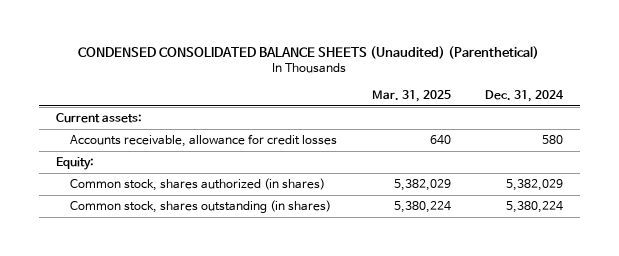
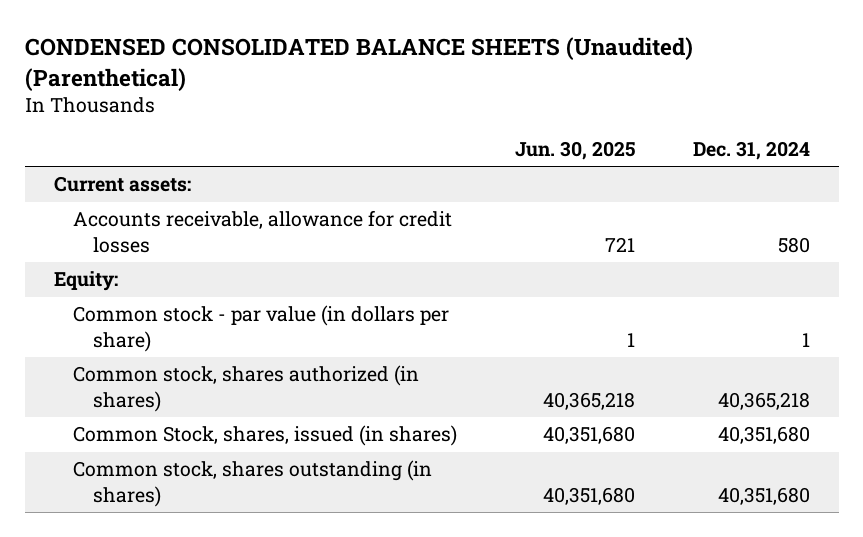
- | Mar. 31, 2025 | Dec. 31, 2024
+ | Jun. 30, 2025 | Dec. 31, 2024
- Common stock, shares authorized (in shares) | 5,382,029 | 5,382,029
- Common stock, shares outstanding (in shares) | 5,380,224 | 5,380,224
+ Common stock - par value (in dollars per share) | 1 | 1
+ Common stock, shares authorized (in shares) | 40,365,218 | 40,365,218
+ Common Stock, shares, issued (in shares) | 40,351,680 | 40,351,680
+ Common stock, shares outstanding (in shares) | 40,351,680 | 40,351,680

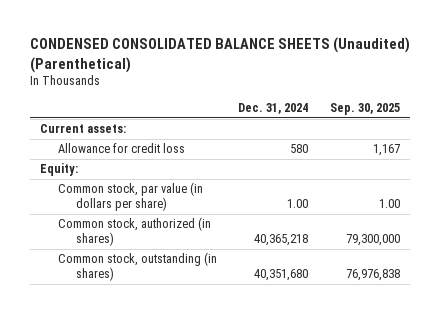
- | Jun. 30, 2025 | Dec. 31, 2024
+ | Dec. 31, 2024 | Sep. 30, 2025
- Accounts receivable, allowance for credit losses | 721 | 580
+ Allowance for credit loss | 580 | 1,167
- Common stock - par value (in dollars per share) | 1 | 1
- Common stock, shares authorized (in shares) | 40,365,218 | 40,365,218
- Common Stock, shares, issued (in shares) | 40,351,680 | 40,351,680
- Common stock, shares outstanding (in shares) | 40,351,680 | 40,351,680
+ Common stock, par value (in dollars per share) | 1.00 | 1.00
+ Common stock, authorized (in shares) | 40,365,218 | 79,300,000
+ Common stock, outstanding (in shares) | 40,351,680 | 76,976,838

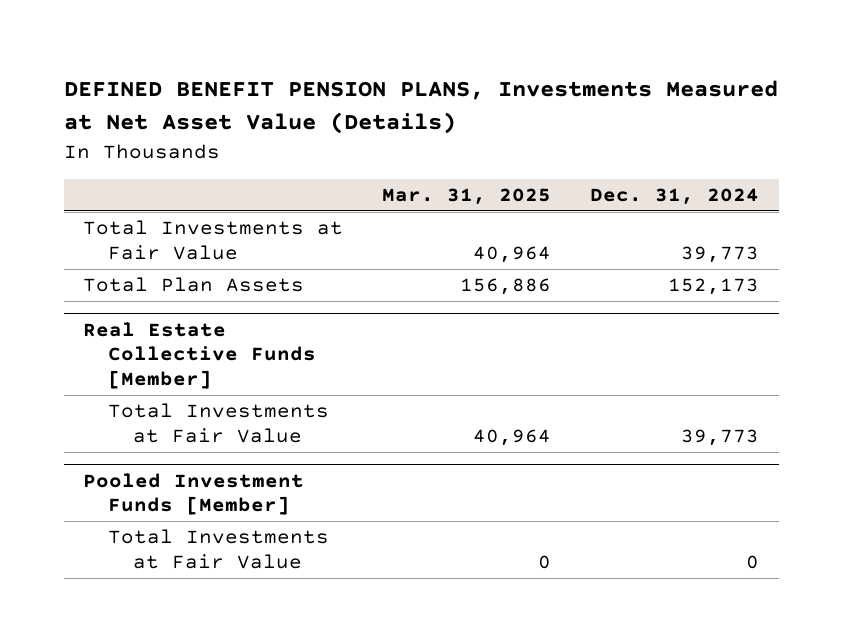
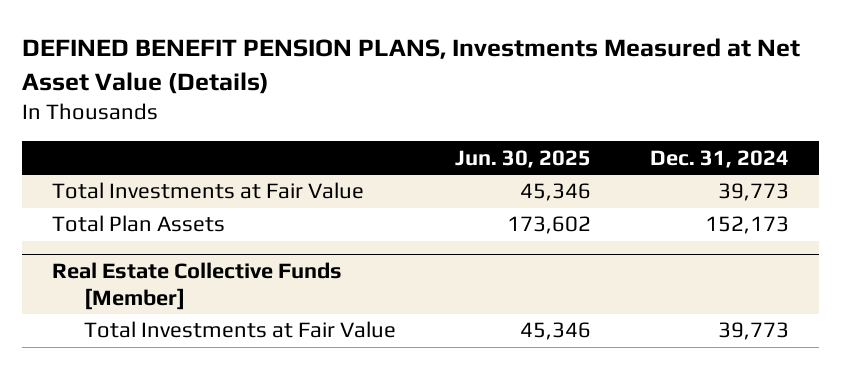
- | Mar. 31, 2025 | Dec. 31, 2024
+ | Jun. 30, 2025 | Dec. 31, 2024
- Pooled Investment Funds [Member]
- Total Investments at Fair Value | 0 | 0

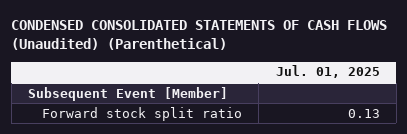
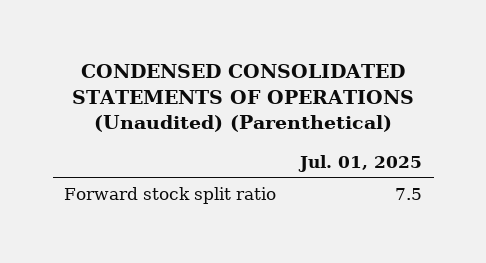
- CONDENSED CONSOLIDATED STATEMENTS OF CASH FLOWS (Unaudited) (Parenthetical)
+ CONDENSED CONSOLIDATED STATEMENTS OF OPERATIONS (Unaudited) (Parenthetical)
- Subsequent Event [Member]
- Forward stock split ratio | 0.13
+ Forward stock split ratio | 7.5

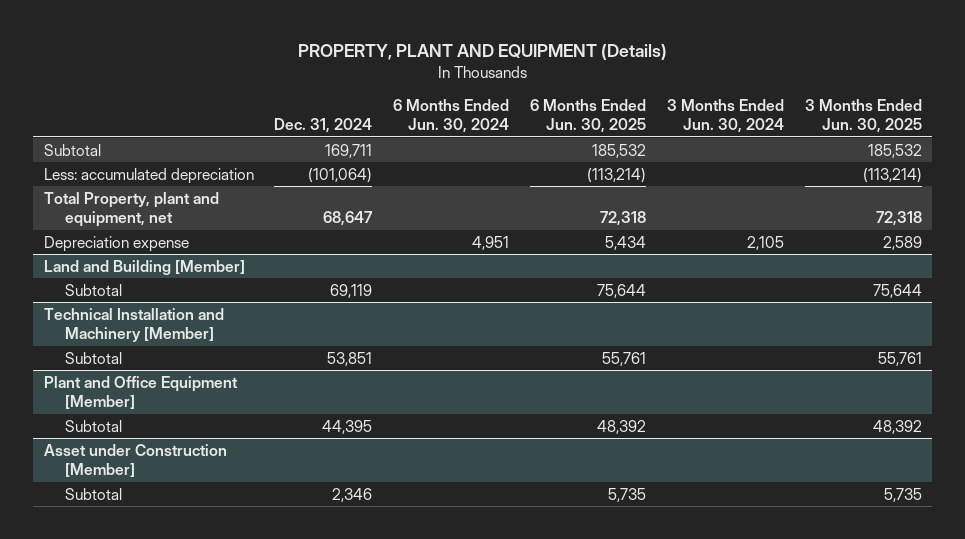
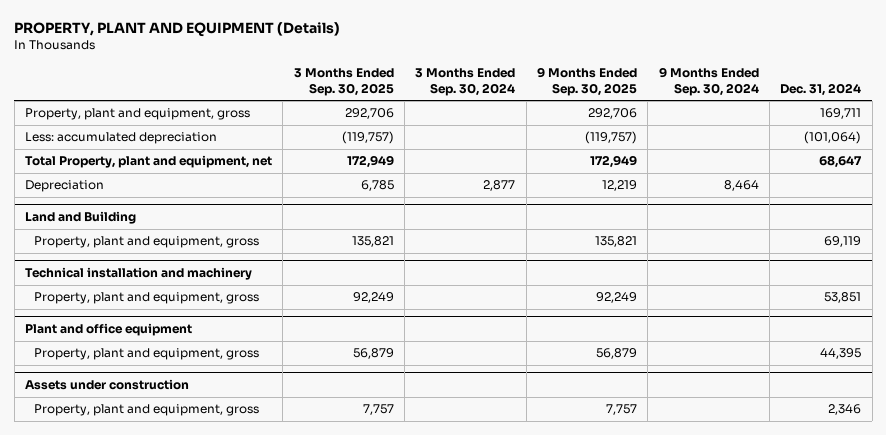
- | Dec. 31, 2024 | 6 Months Ended Jun. 30, 2024 | 6 Months Ended Jun. 30, 2025 | 3 Months Ended Jun. 30, 2024 | 3 Months Ended Jun. 30, 2025
+ | 3 Months Ended Sep. 30, 2025 | 3 Months Ended Sep. 30, 2024 | 9 Months Ended Sep. 30, 2025 | 9 Months Ended Sep. 30, 2024 | Dec. 31, 2024
- Subtotal | 169,711 | | 185,532 | | 185,532
+ Property, plant and equipment, gross | 292,706 | | 292,706 | | 169,711
- Depreciation expense | | 4,951 | 5,434 | 2,105 | 2,589
- Land and Building [Member]
- Subtotal | 69,119 | | 75,644 | | 75,644
- Technical Installation and Machinery [Member]
- Subtotal | 53,851 | | 55,761 | | 55,761
- Plant and Office Equipment [Member]
- Subtotal | 44,395 | | 48,392 | | 48,392
- Asset under Construction [Member]
- Subtotal | 2,346 | | 5,735 | | 5,735
+ Depreciation | 6,785 | 2,877 | 12,219 | 8,464 |
+ Land and Building
+ Property, plant and equipment, gross | 135,821 | | 135,821 | | 69,119
+ Technical installation and machinery
+ Property, plant and equipment, gross | 92,249 | | 92,249 | | 53,851
+ Plant and office equipment
+ Property, plant and equipment, gross | 56,879 | | 56,879 | | 44,395
+ Assets under construction
+ Property, plant and equipment, gross | 7,757 | | 7,757 | | 2,346

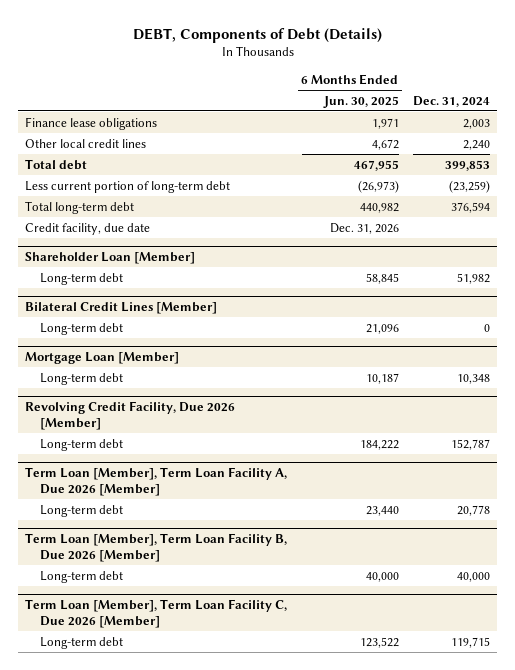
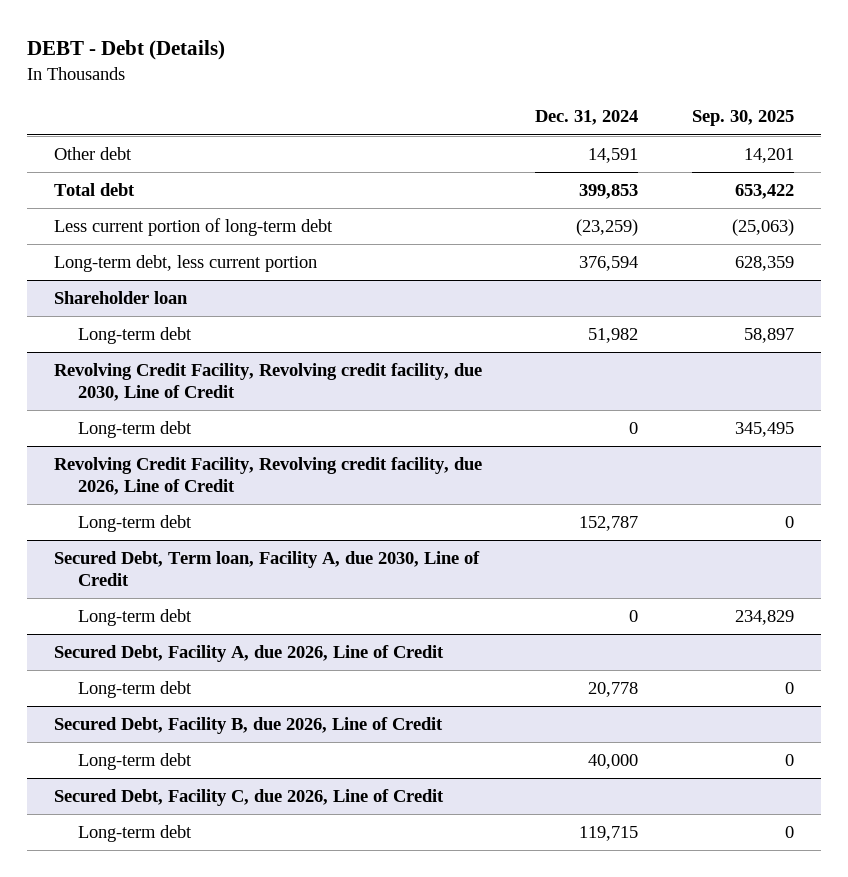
- DEBT, Components of Debt (Details)
+ DEBT - Debt (Details)
- | 6 Months Ended Jun. 30, 2025 | Dec. 31, 2024
+ | Dec. 31, 2024 | Sep. 30, 2025
- Finance lease obligations | 1,971 | 2,003
- Other local credit lines | 4,672 | 2,240
+ Other debt | 14,591 | 14,201
- Total long-term debt | 440,982 | 376,594
- Credit facility, due date | Dec. 31, 2026 |
- Shareholder Loan [Member]
+ Long-term debt, less current portion | 376,594 | 628,359
+ Shareholder loan
- Bilateral Credit Lines [Member]
+ Revolving Credit Facility, Revolving credit facility, due 2030, Line of Credit
- Mortgage Loan [Member]
- Long-term debt | 10,187 | 10,348
- Revolving Credit Facility, Due 2026 [Member]
+ Revolving Credit Facility, Revolving credit facility, due 2026, Line of Credit
- Term Loan [Member], Term Loan Facility A, Due 2026 [Member]
+ Secured Debt, Term loan, Facility A, due 2030, Line of Credit
+ Long-term debt | 0 | 234,829
+ Secured Debt, Facility A, due 2026, Line of Credit
- Term Loan [Member], Term Loan Facility B, Due 2026 [Member]
+ Secured Debt, Facility B, due 2026, Line of Credit
- Term Loan [Member], Term Loan Facility C, Due 2026 [Member]
+ Secured Debt, Facility C, due 2026, Line of Credit

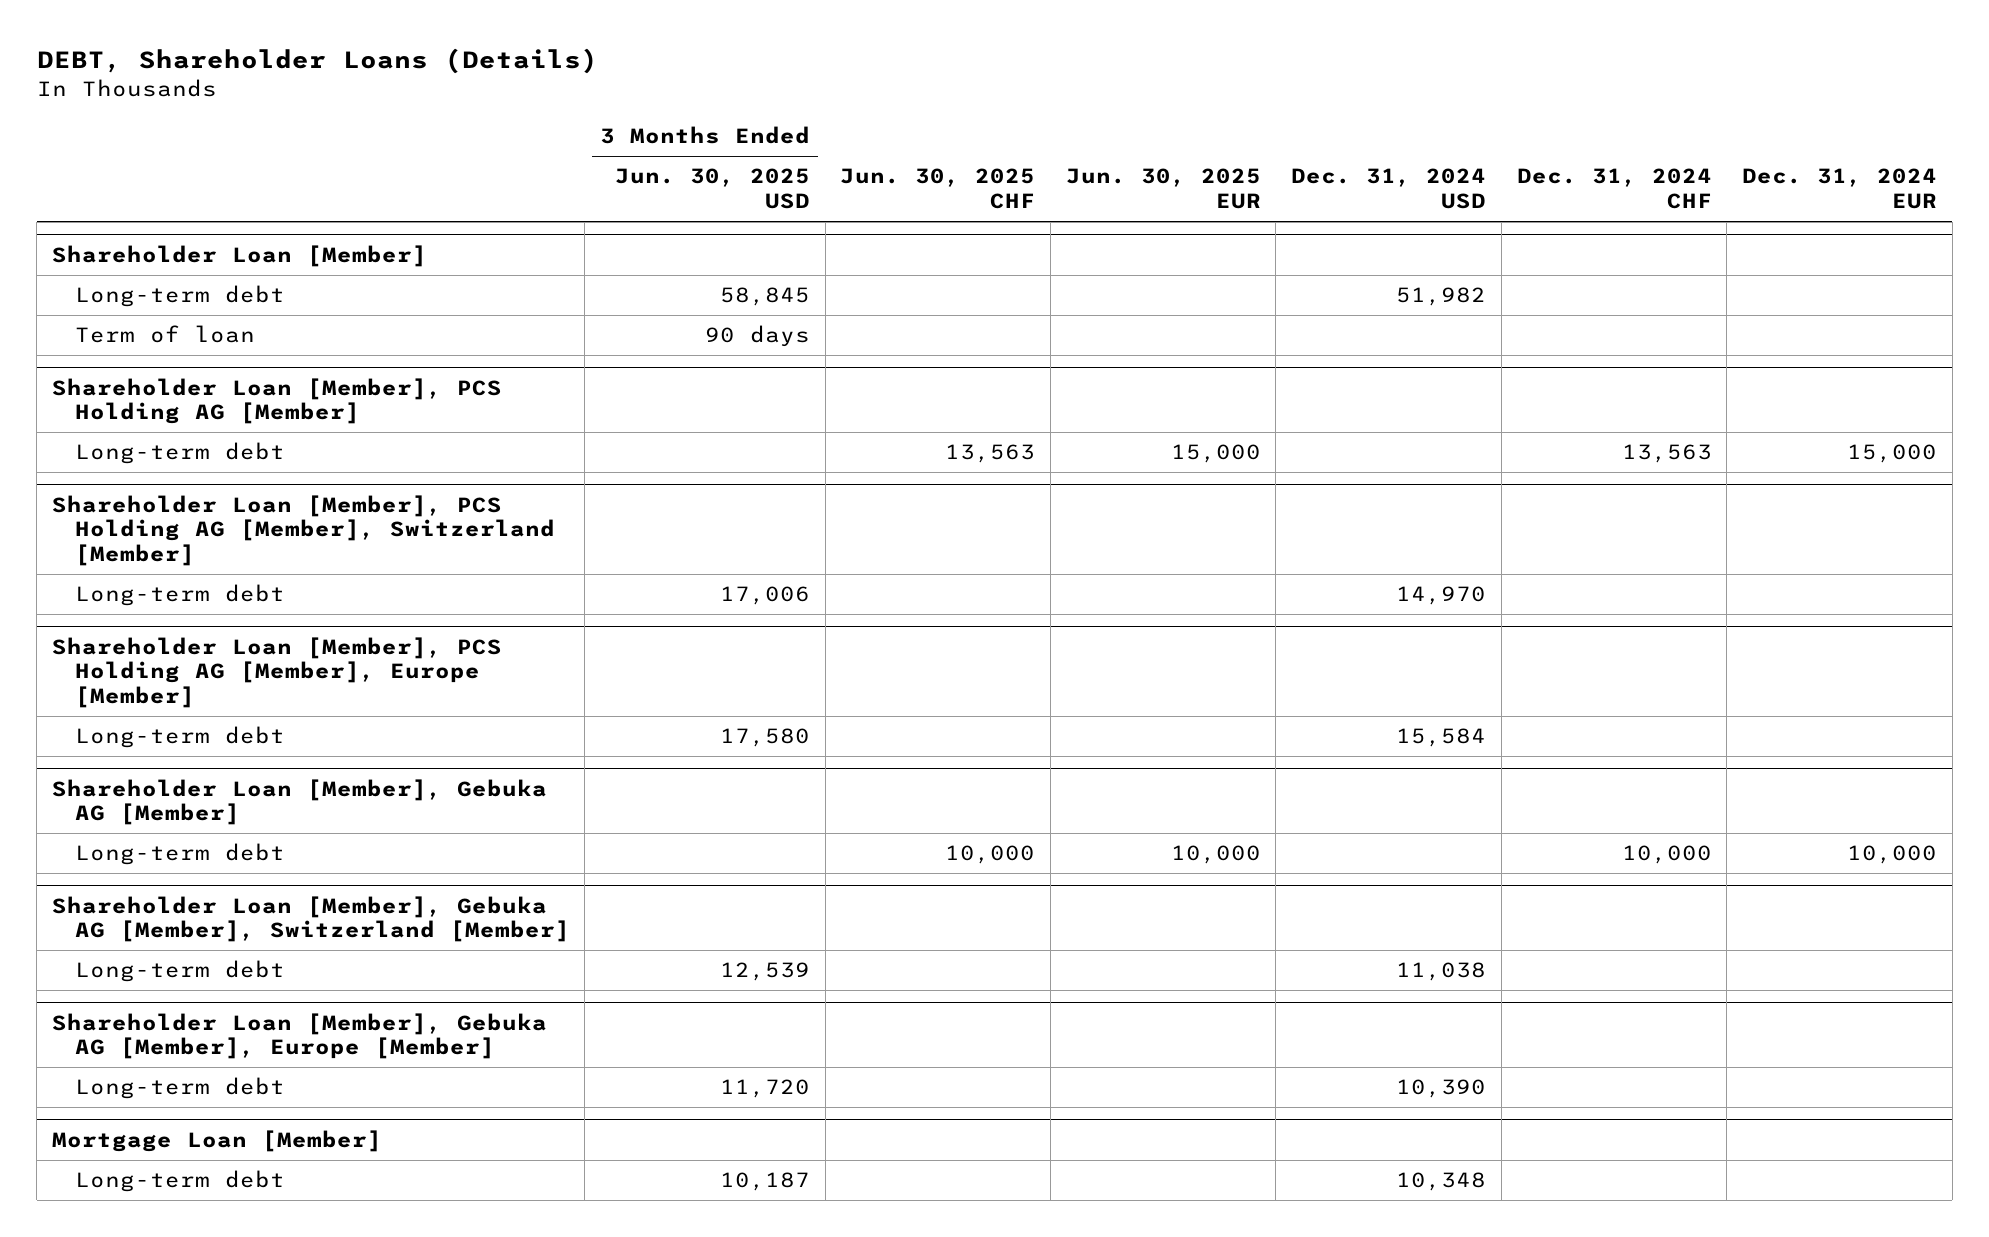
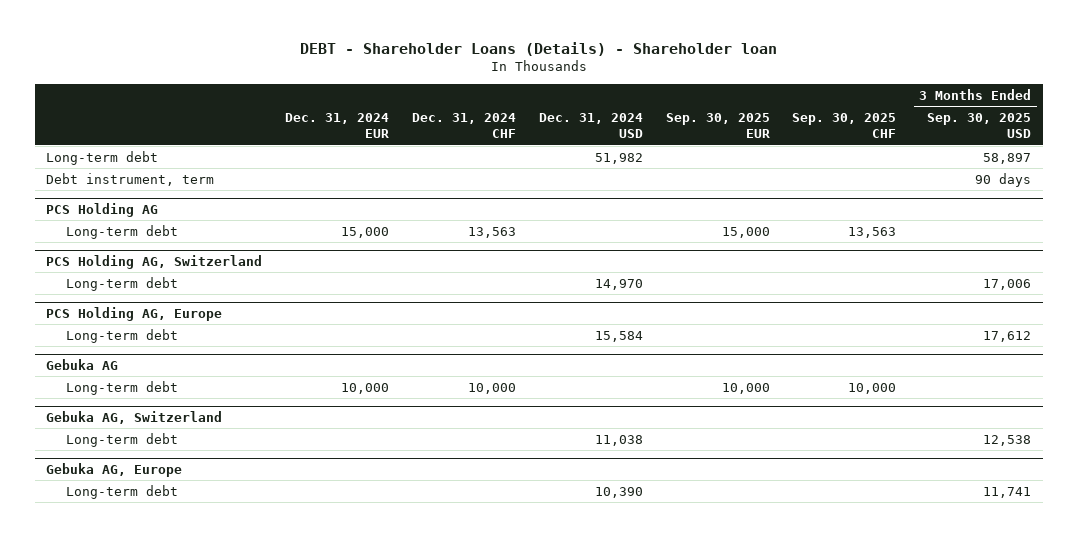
- DEBT, Shareholder Loans (Details)
+ DEBT - Shareholder Loans (Details) - Shareholder loan
- | 3 Months Ended Jun. 30, 2025 USD | Jun. 30, 2025 CHF | Jun. 30, 2025 EUR | Dec. 31, 2024 USD | Dec. 31, 2024 CHF | Dec. 31, 2024 EUR
+ | Dec. 31, 2024 EUR | Dec. 31, 2024 CHF | Dec. 31, 2024 USD | Sep. 30, 2025 EUR | Sep. 30, 2025 CHF | 3 Months Ended Sep. 30, 2025 USD
- Shareholder Loan [Member]
- Term of loan | 90 days | | | | |
- Shareholder Loan [Member], PCS Holding AG [Member]
+ Debt instrument, term | | | | | | 90 days
+ PCS Holding AG
- Shareholder Loan [Member], PCS Holding AG [Member], Switzerland [Member]
+ PCS Holding AG, Switzerland
- Shareholder Loan [Member], PCS Holding AG [Member], Europe [Member]
+ PCS Holding AG, Europe
- Shareholder Loan [Member], Gebuka AG [Member]
+ Gebuka AG
- Shareholder Loan [Member], Gebuka AG [Member], Switzerland [Member]
+ Gebuka AG, Switzerland
- Shareholder Loan [Member], Gebuka AG [Member], Europe [Member]
+ Gebuka AG, Europe
- Mortgage Loan [Member]
- Long-term debt | 10,187 | | | 10,348 | |

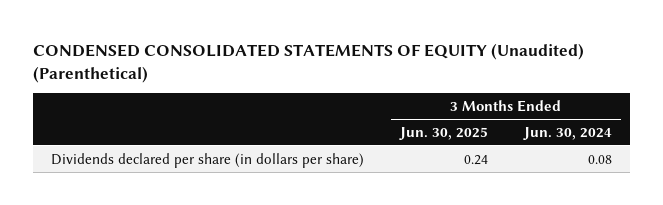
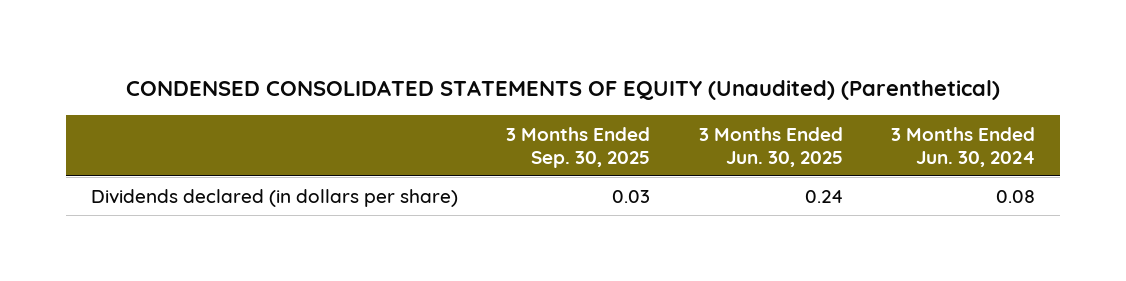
- | 3 Months Ended Jun. 30, 2025 | 3 Months Ended Jun. 30, 2024
+ | 3 Months Ended Sep. 30, 2025 | 3 Months Ended Jun. 30, 2025 | 3 Months Ended Jun. 30, 2024
- Dividends declared per share (in dollars per share) | 0.24 | 0.08
+ Dividends declared (in dollars per share) | 0.03 | 0.24 | 0.08

